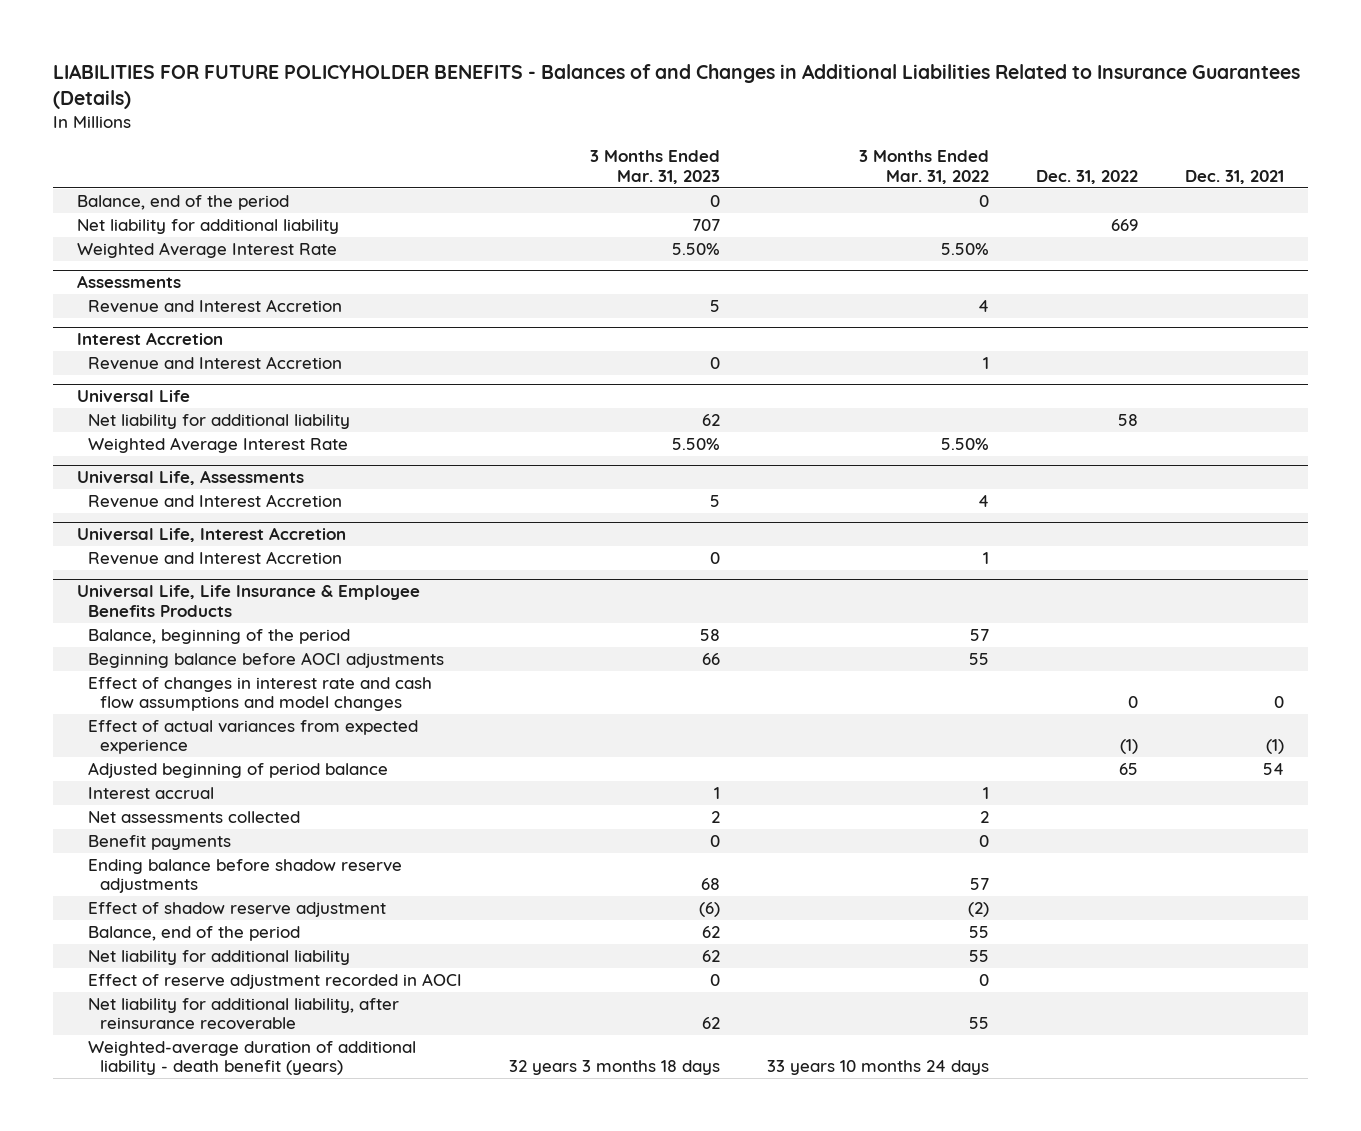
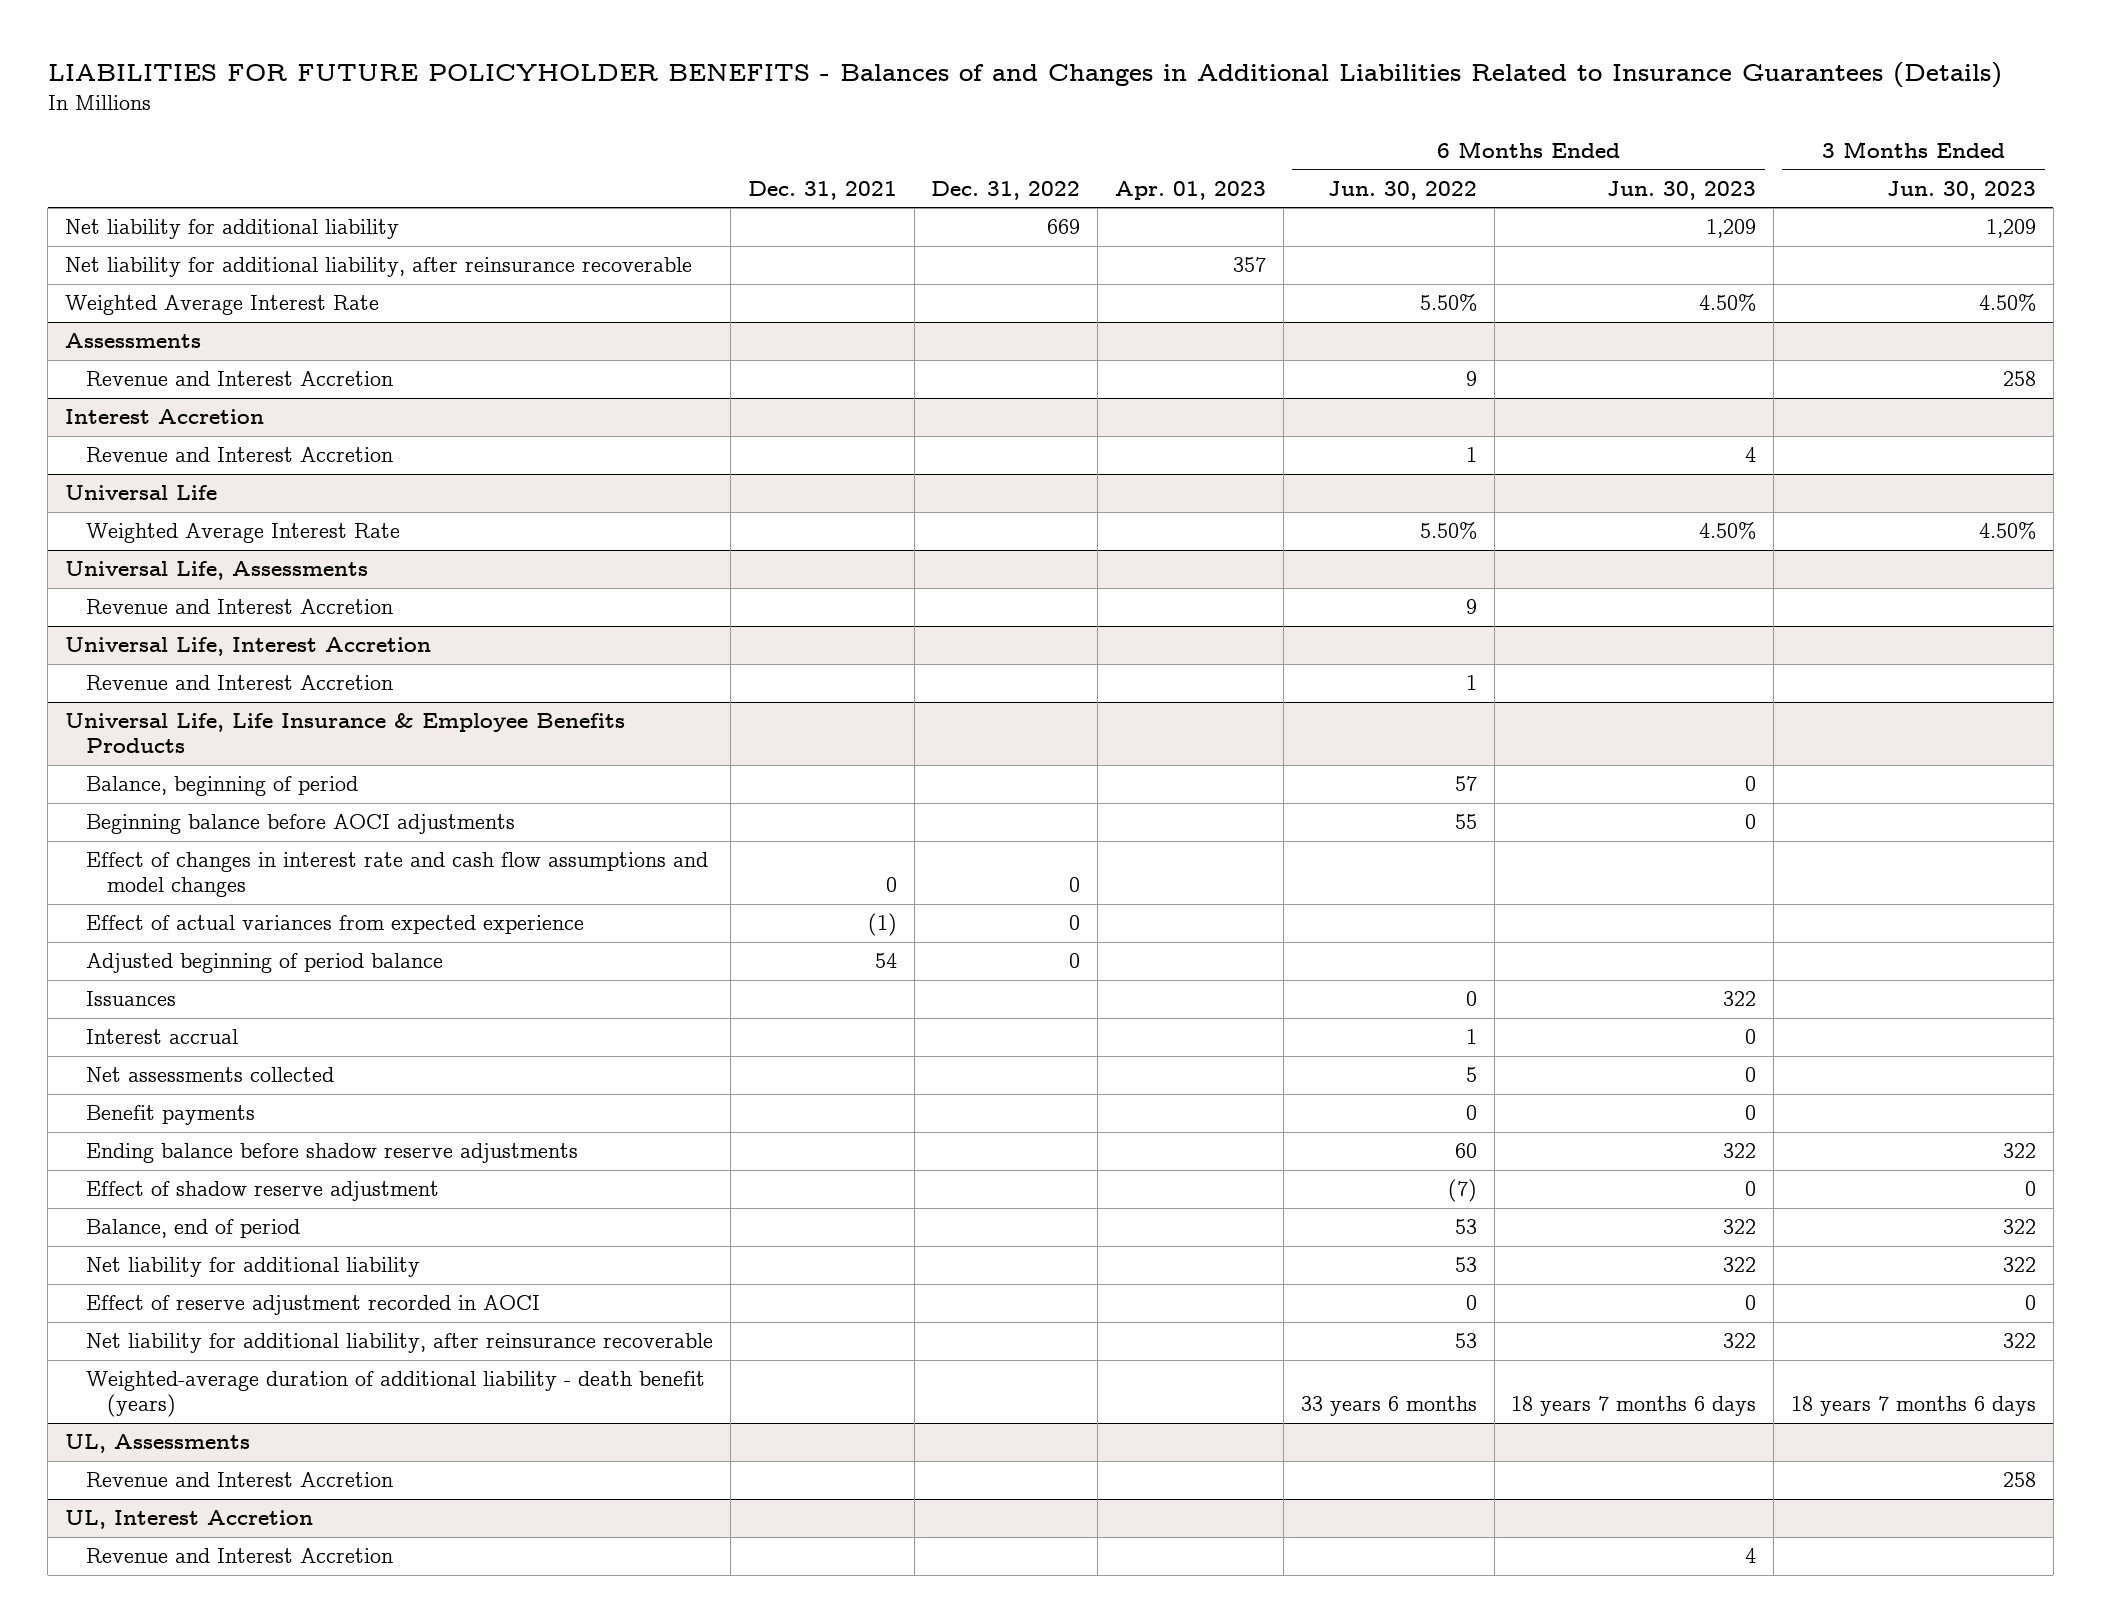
- | 3 Months Ended Mar. 31, 2023 | 3 Months Ended Mar. 31, 2022 | Dec. 31, 2022 | Dec. 31, 2021
+ | Dec. 31, 2021 | Dec. 31, 2022 | Apr. 01, 2023 | 6 Months Ended Jun. 30, 2022 | 6 Months Ended Jun. 30, 2023 | 3 Months Ended Jun. 30, 2023
- Balance, end of the period | 0 | 0 | |
+ Net liability for additional liability, after reinsurance recoverable | | | 357 | | |
@ Universal Life
- Net liability for additional liability | 62 | | 58 |
@ Universal Life, Life Insurance & Employee Benefits Products
- Balance, beginning of the period | 58 | 57 | |
+ Balance, beginning of period | | | | 57 | 0 |
- Effect of actual variances from expected experience | | | (1) | (1)
- Adjusted beginning of period balance | | | 65 | 54
+ Effect of actual variances from expected experience | (1) | 0 | | | |
+ Adjusted beginning of period balance | 54 | 0 | | | |
+ Issuances | | | | 0 | 322 |
- Balance, end of the period | 62 | 55 | |
+ Balance, end of period | | | | 53 | 322 | 322
+ UL, Assessments
+ Revenue and Interest Accretion | | | | | | 258
+ UL, Interest Accretion
+ Revenue and Interest Accretion | | | | | 4 |

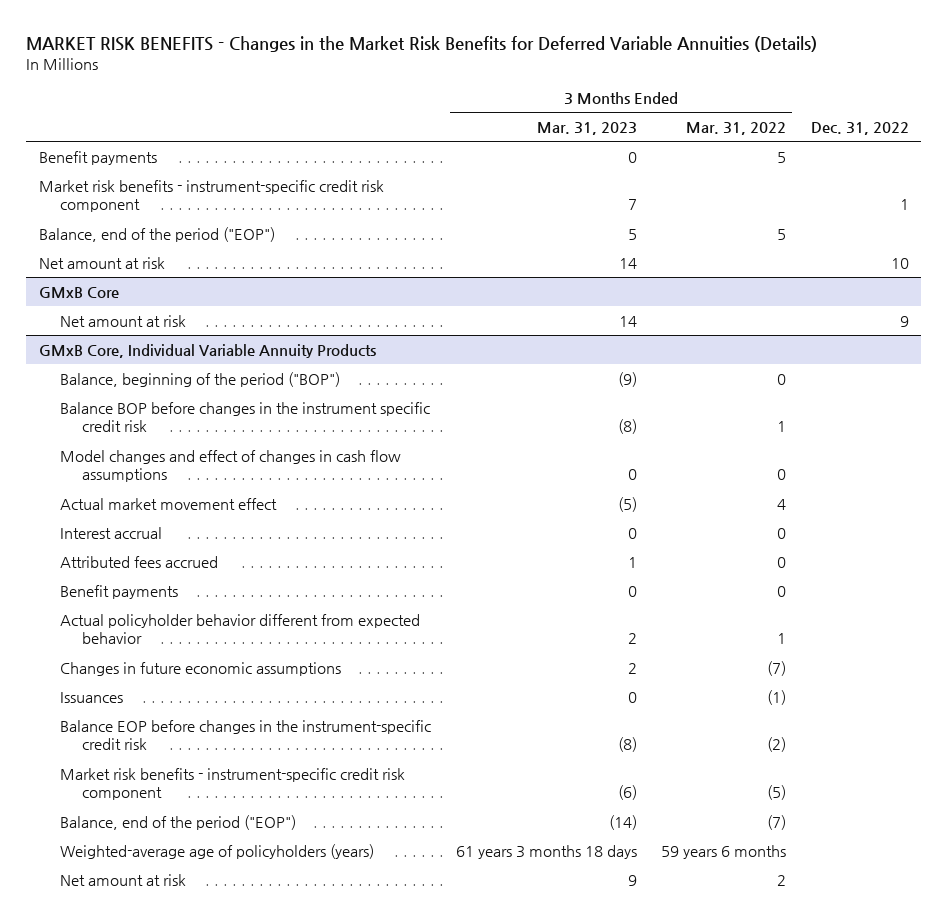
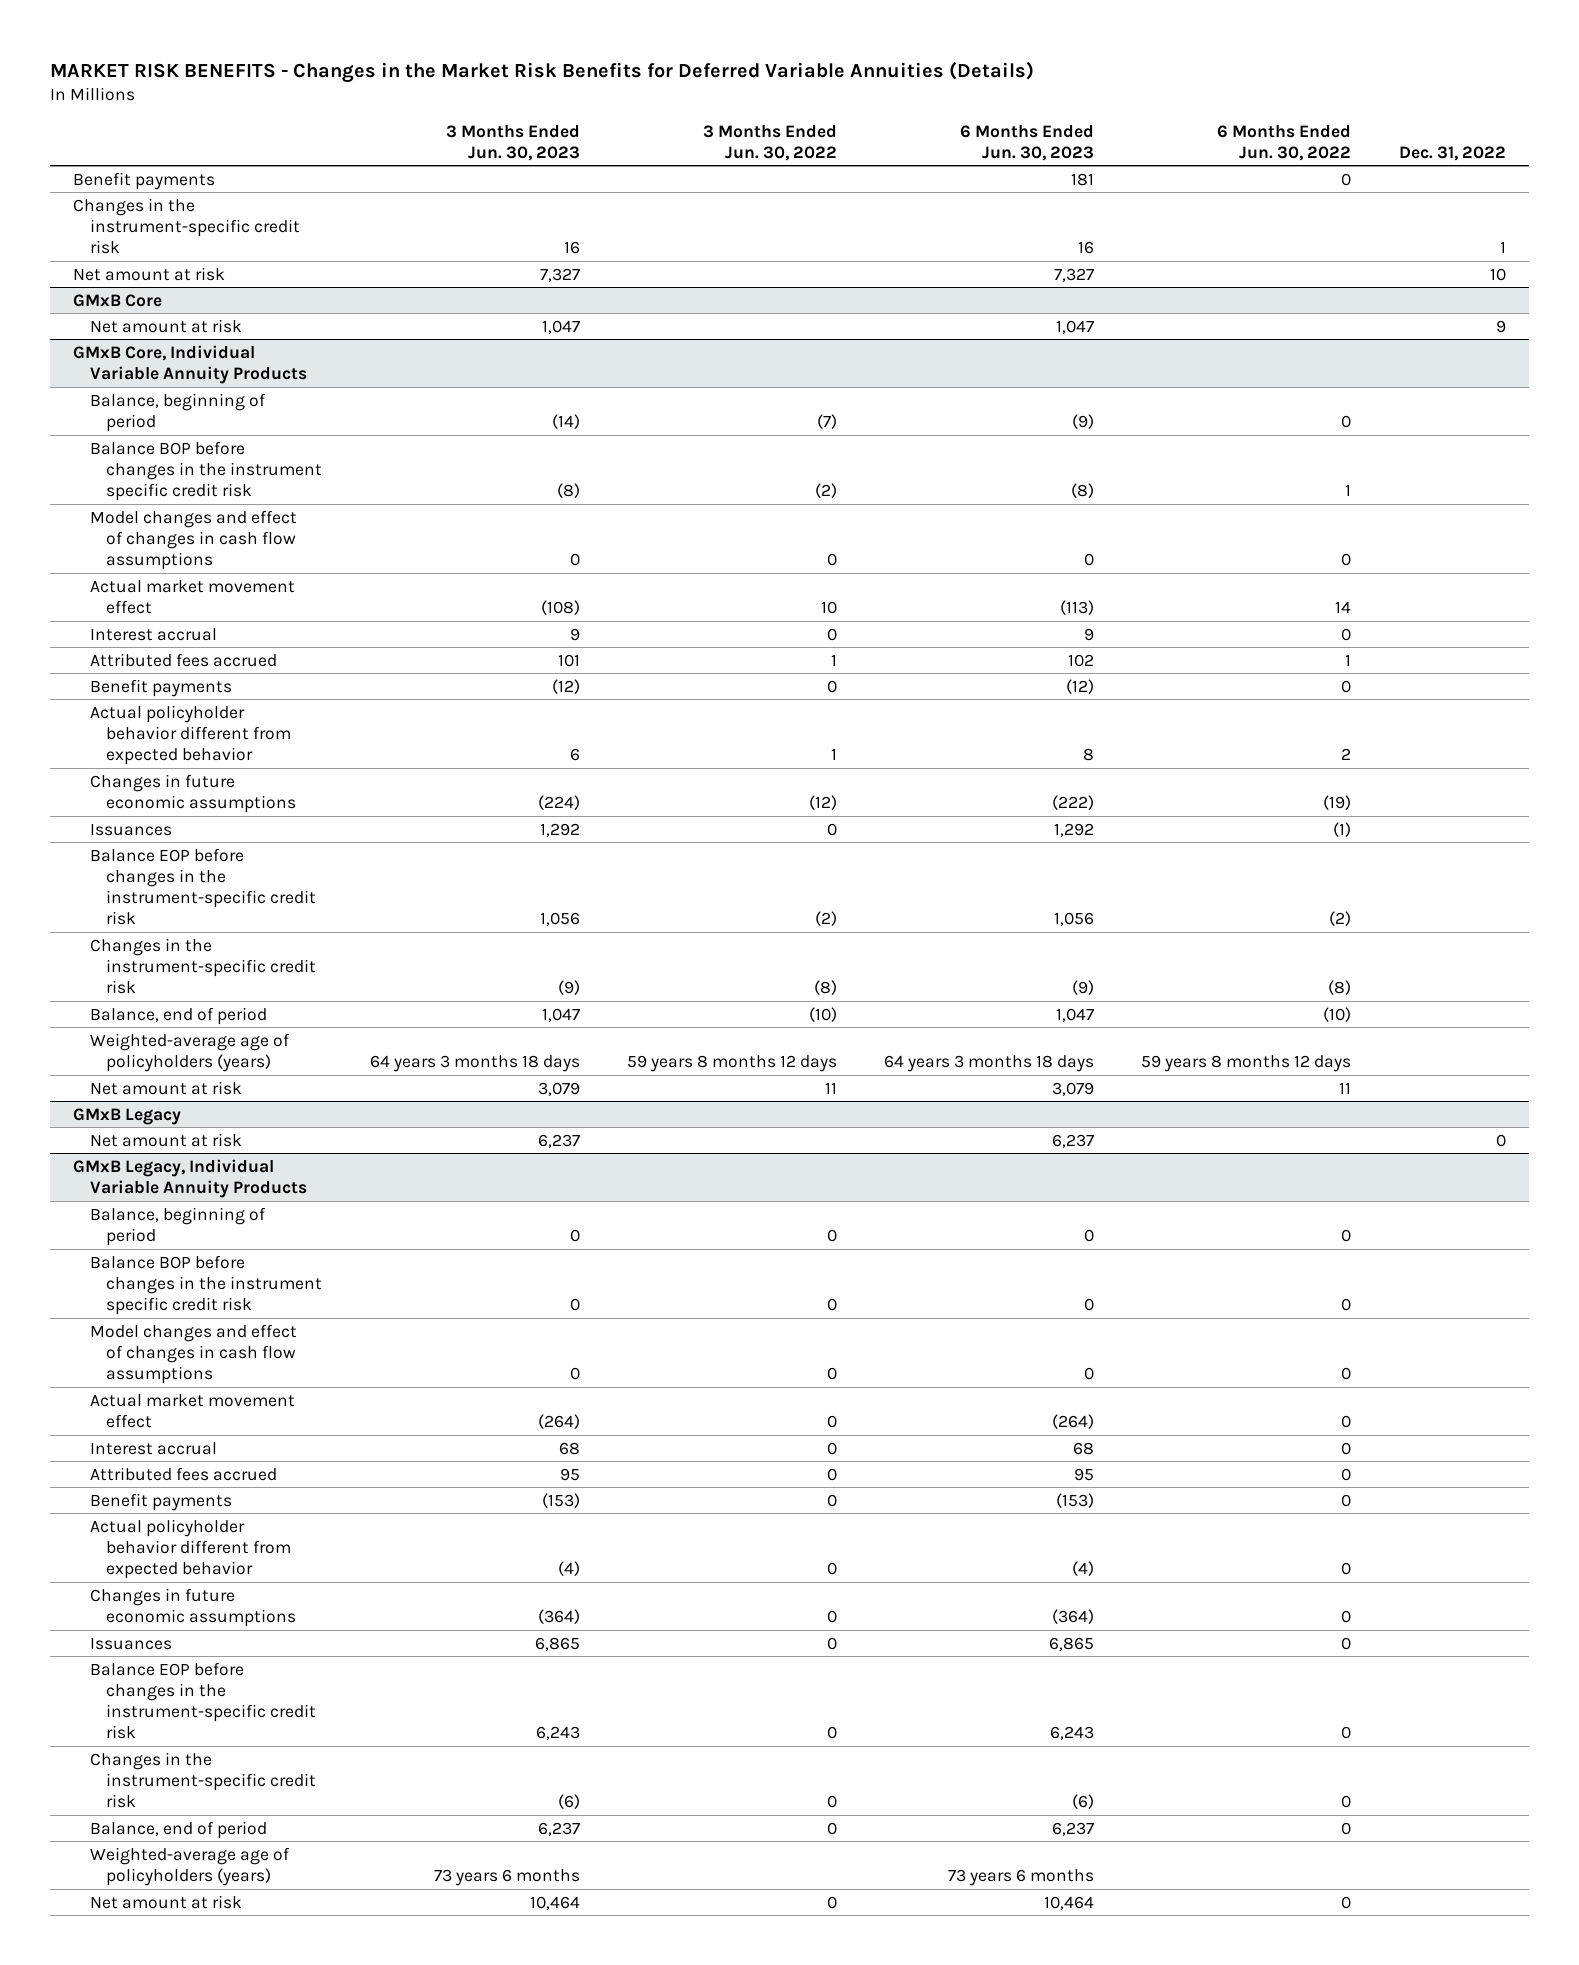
- | 3 Months Ended Mar. 31, 2023 | 3 Months Ended Mar. 31, 2022 | Dec. 31, 2022
+ | 3 Months Ended Jun. 30, 2023 | 3 Months Ended Jun. 30, 2022 | 6 Months Ended Jun. 30, 2023 | 6 Months Ended Jun. 30, 2022 | Dec. 31, 2022
- Market risk benefits - instrument-specific credit risk component | 7 | | 1
- Balance, end of the period ("EOP") | 5 | 5 |
+ Changes in the instrument-specific credit risk | 16 | | 16 | | 1
@ GMxB Core, Individual Variable Annuity Products
- Balance, beginning of the period ("BOP") | (9) | 0 |
+ Balance, beginning of period | (14) | (7) | (9) | 0 |
- Market risk benefits - instrument-specific credit risk component | (6) | (5) |
- Balance, end of the period ("EOP") | (14) | (7) |
+ Changes in the instrument-specific credit risk | (9) | (8) | (9) | (8) |
+ Balance, end of period | 1,047 | (10) | 1,047 | (10) |
+ GMxB Legacy
+ Net amount at risk | 6,237 | | 6,237 | | 0
+ GMxB Legacy, Individual Variable Annuity Products
+ Balance, beginning of period | 0 | 0 | 0 | 0 |
+ Balance BOP before changes in the instrument specific credit risk | 0 | 0 | 0 | 0 |
+ Model changes and effect of changes in cash flow assumptions | 0 | 0 | 0 | 0 |
+ Actual market movement effect | (264) | 0 | (264) | 0 |
+ Interest accrual | 68 | 0 | 68 | 0 |
+ Attributed fees accrued | 95 | 0 | 95 | 0 |
+ Benefit payments | (153) | 0 | (153) | 0 |
+ Actual policyholder behavior different from expected behavior | (4) | 0 | (4) | 0 |
+ Changes in future economic assumptions | (364) | 0 | (364) | 0 |
+ Issuances | 6,865 | 0 | 6,865 | 0 |
+ Balance EOP before changes in the instrument-specific credit risk | 6,243 | 0 | 6,243 | 0 |
+ Changes in the instrument-specific credit risk | (6) | 0 | (6) | 0 |
+ Balance, end of period | 6,237 | 0 | 6,237 | 0 |
+ Weighted-average age of policyholders (years) | 73 years 6 months | | 73 years 6 months | |
+ Net amount at risk | 10,464 | 0 | 10,464 | 0 |

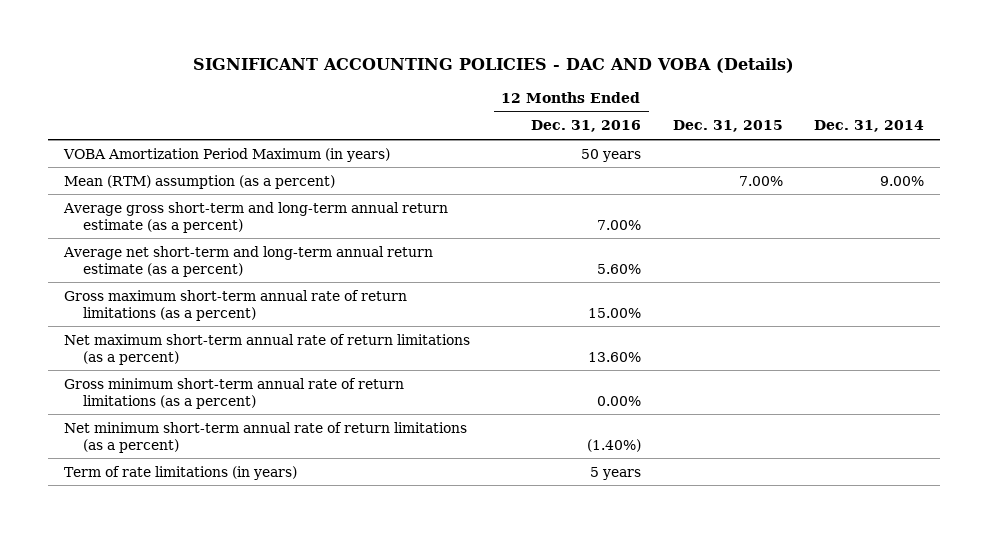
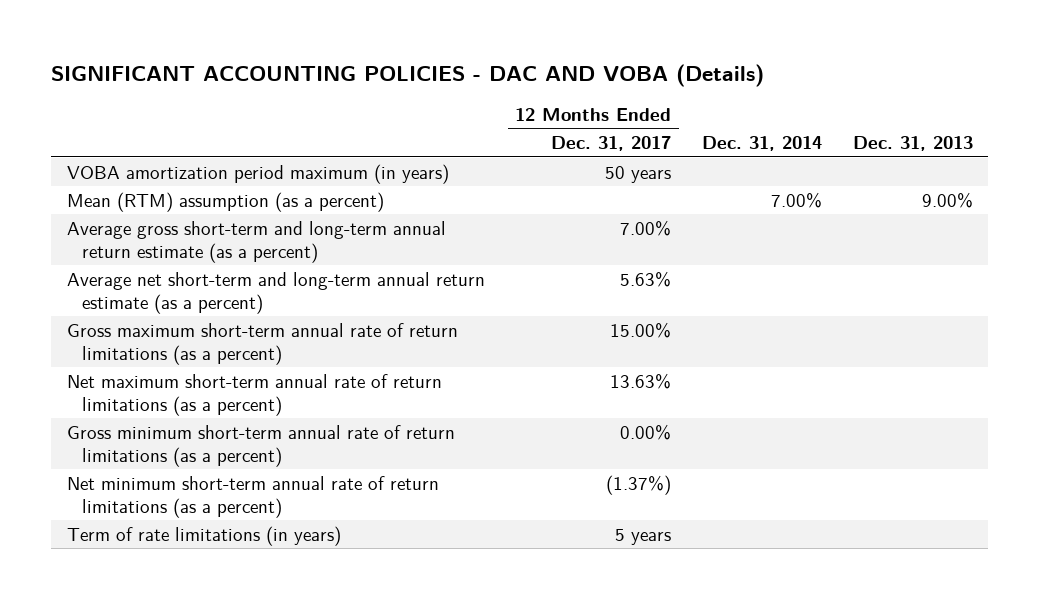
- | 12 Months Ended Dec. 31, 2016 | Dec. 31, 2015 | Dec. 31, 2014
+ | 12 Months Ended Dec. 31, 2017 | Dec. 31, 2014 | Dec. 31, 2013
- VOBA Amortization Period Maximum (in years) | 50 years | |
- Mean (RTM) assumption (as a percent) | | 7.00% | 9.00%
+ VOBA amortization period maximum (in years) | 50 years | |
+ Mean (RTM) assumption (as a percent) | | 7.00% | 9.00%

